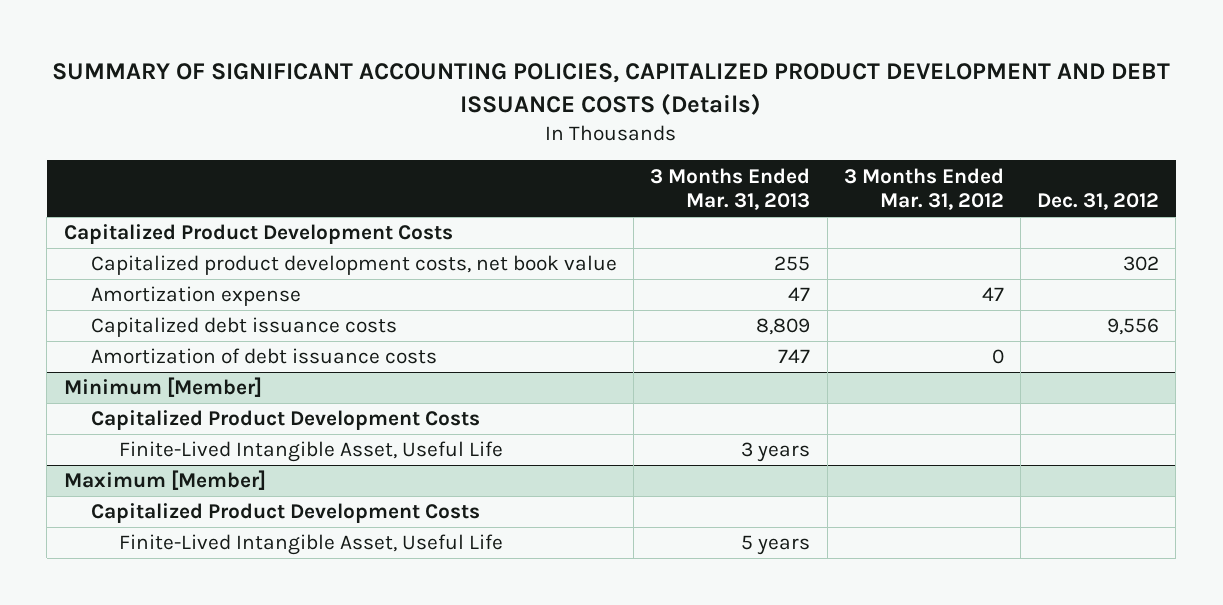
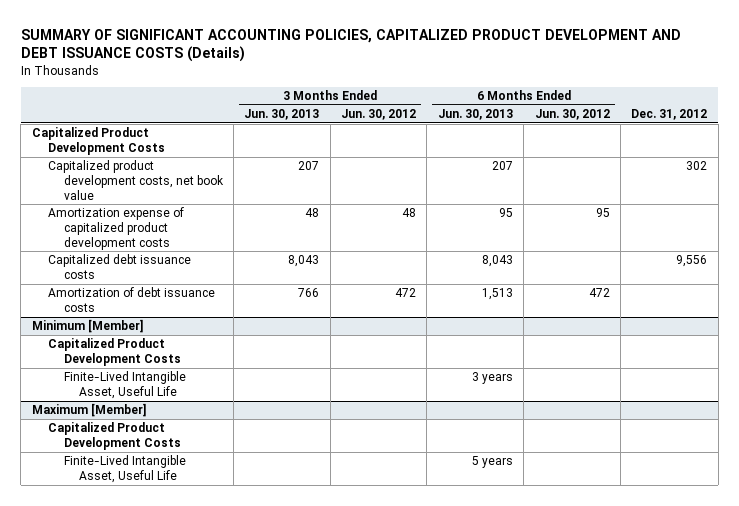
- | 3 Months Ended Mar. 31, 2013 | 3 Months Ended Mar. 31, 2012 | Dec. 31, 2012
+ | 3 Months Ended Jun. 30, 2013 | 3 Months Ended Jun. 30, 2012 | 6 Months Ended Jun. 30, 2013 | 6 Months Ended Jun. 30, 2012 | Dec. 31, 2012
- Amortization expense | 47 | 47 |
+ Amortization expense of capitalized product development costs | 48 | 48 | 95 | 95 |

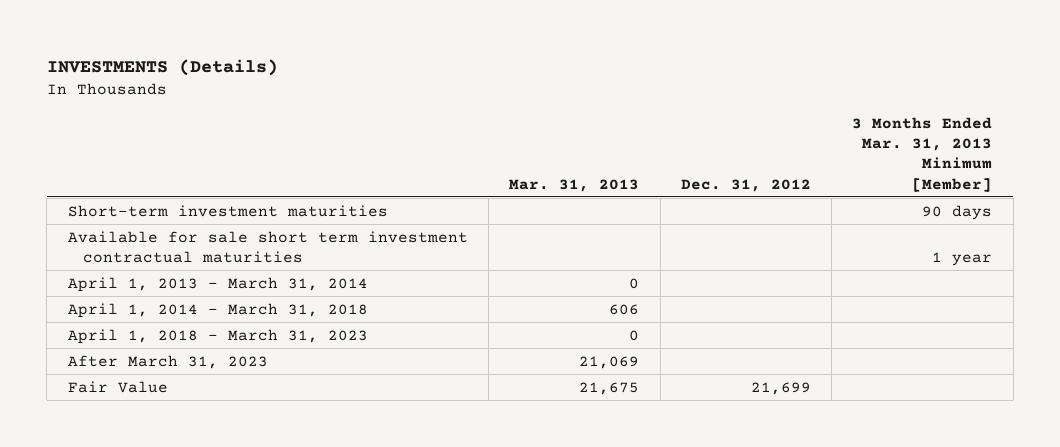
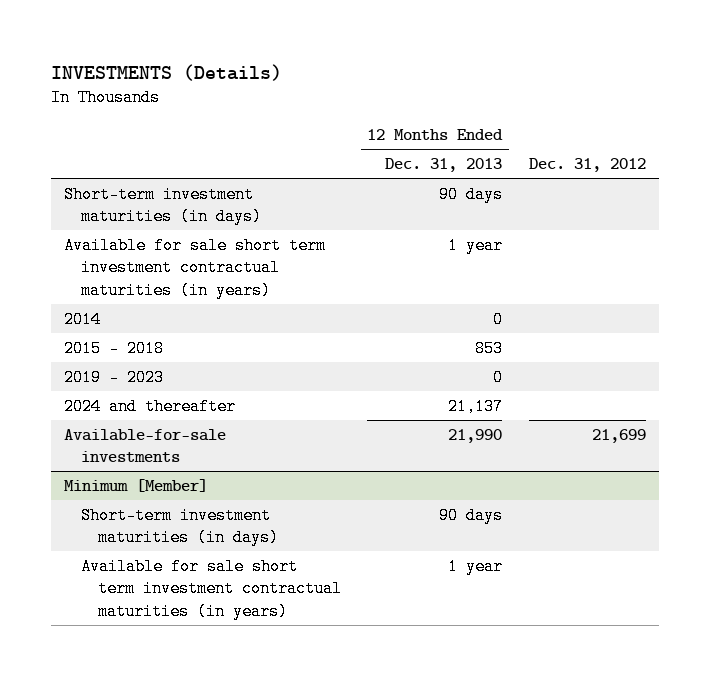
- | Mar. 31, 2013 | Dec. 31, 2012 | 3 Months Ended Mar. 31, 2013 Minimum [Member]
+ | 12 Months Ended Dec. 31, 2013 | Dec. 31, 2012
- Short-term investment maturities | | | 90 days
- Available for sale short term investment contractual maturities | | | 1 year
- April 1, 2013 - March 31, 2014 | 0 | |
- April 1, 2014 - March 31, 2018 | 606 | |
- April 1, 2018 - March 31, 2023 | 0 | |
- After March 31, 2023 | 21,069 | |
- Fair Value | 21,675 | 21,699 |
+ Short-term investment maturities (in days) | 90 days |
+ Available for sale short term investment contractual maturities (in years) | 1 year |
+ 2014 | 0 |
+ 2015 - 2018 | 853 |
+ 2019 - 2023 | 0 |
+ 2024 and thereafter | 21,137 |
+ Available-for-sale investments | 21,990 | 21,699
+ Minimum [Member]
+ Short-term investment maturities (in days) | 90 days |
+ Available for sale short term investment contractual maturities (in years) | 1 year |

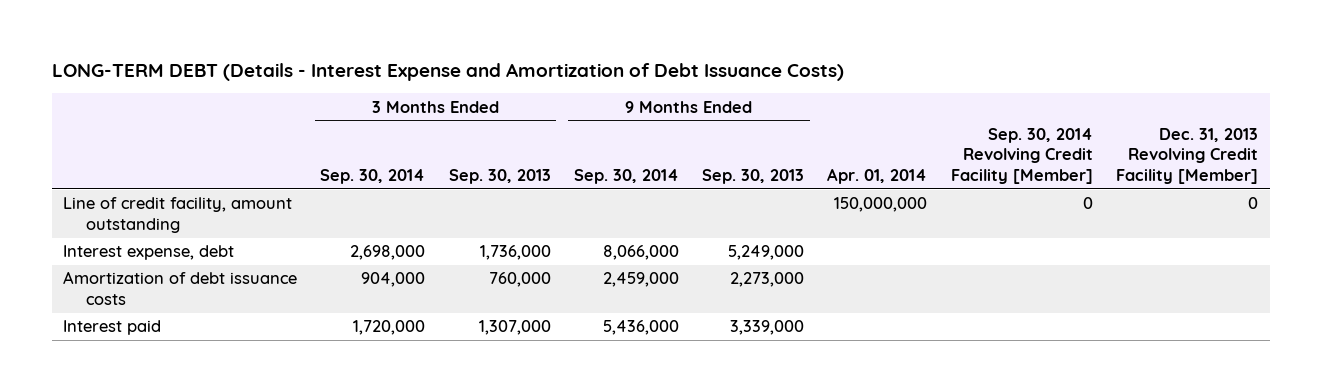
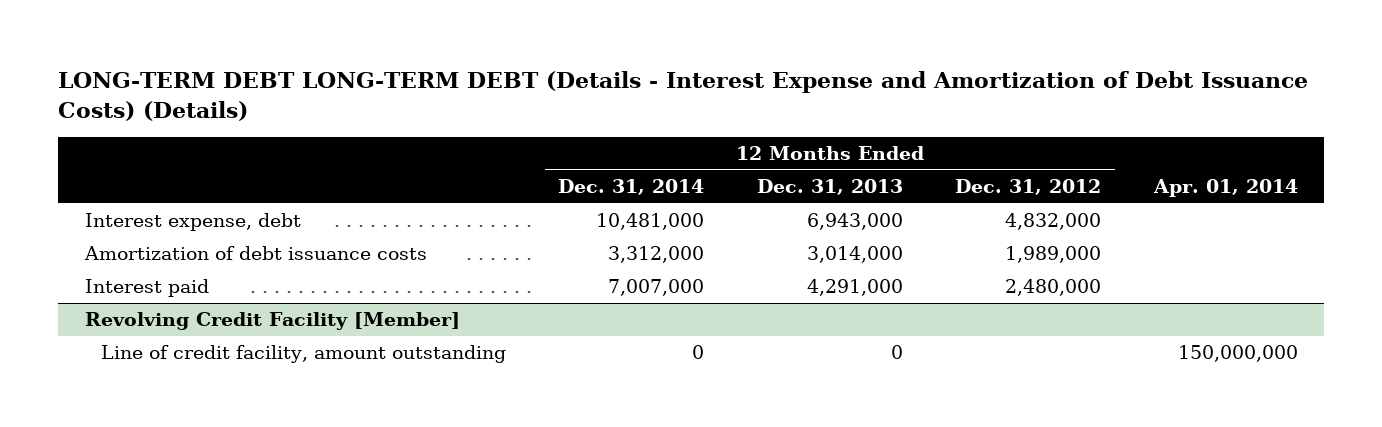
- LONG-TERM DEBT (Details - Interest Expense and Amortization of Debt Issuance Costs)
+ LONG-TERM DEBT LONG-TERM DEBT (Details - Interest Expense and Amortization of Debt Issuance Costs) (Details)
- | 3 Months Ended Sep. 30, 2014 | 3 Months Ended Sep. 30, 2013 | 9 Months Ended Sep. 30, 2014 | 9 Months Ended Sep. 30, 2013 | Apr. 01, 2014 | Sep. 30, 2014 Revolving Credit Facility [Member] | Dec. 31, 2013 Revolving Credit Facility [Member]
+ | 12 Months Ended Dec. 31, 2014 | 12 Months Ended Dec. 31, 2013 | 12 Months Ended Dec. 31, 2012 | Apr. 01, 2014
- Line of credit facility, amount outstanding | | | | | 150,000,000 | 0 | 0
+ Revolving Credit Facility [Member]
+ Line of credit facility, amount outstanding | 0 | 0 | | 150,000,000

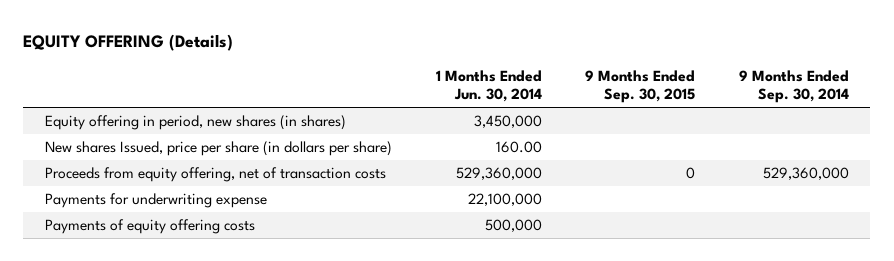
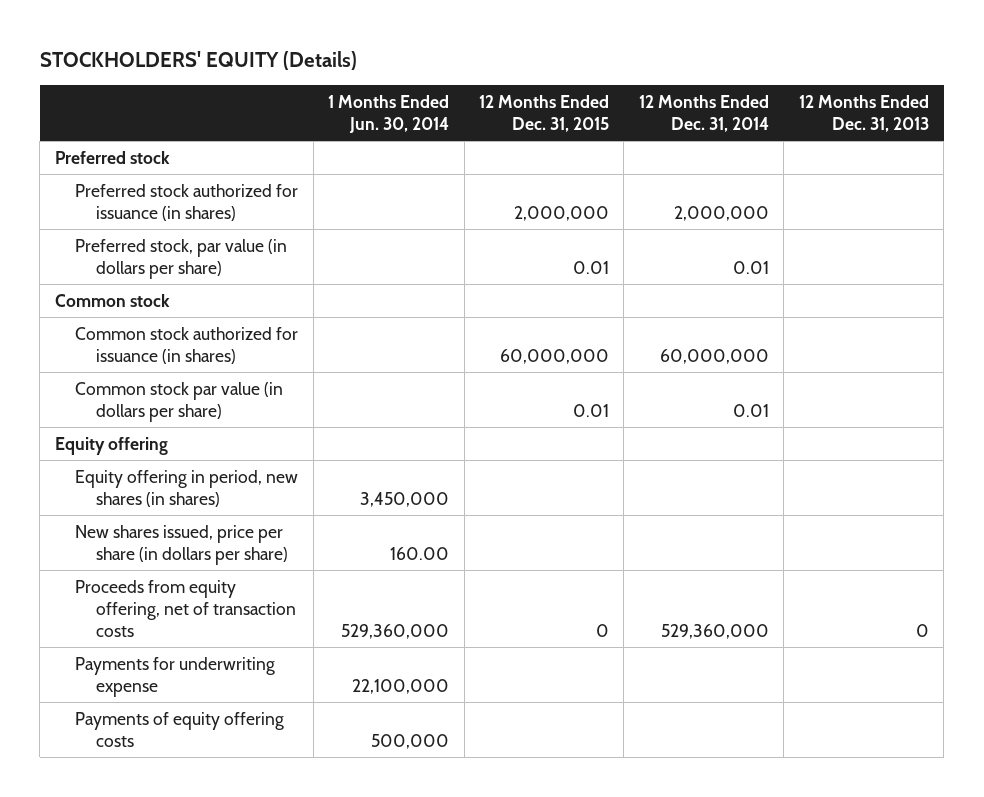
- EQUITY OFFERING (Details)
+ STOCKHOLDERS' EQUITY (Details)
- | 1 Months Ended Jun. 30, 2014 | 9 Months Ended Sep. 30, 2015 | 9 Months Ended Sep. 30, 2014
+ | 1 Months Ended Jun. 30, 2014 | 12 Months Ended Dec. 31, 2015 | 12 Months Ended Dec. 31, 2014 | 12 Months Ended Dec. 31, 2013
+ Preferred stock
+ Preferred stock authorized for issuance (in shares) | | 2,000,000 | 2,000,000 |
+ Preferred stock, par value (in dollars per share) | | 0.01 | 0.01 |
+ Common stock
+ Common stock authorized for issuance (in shares) | | 60,000,000 | 60,000,000 |
+ Common stock par value (in dollars per share) | | 0.01 | 0.01 |
+ Equity offering
- New shares Issued, price per share (in dollars per share) | 160.00 | |
+ New shares issued, price per share (in dollars per share) | 160.00 | | |

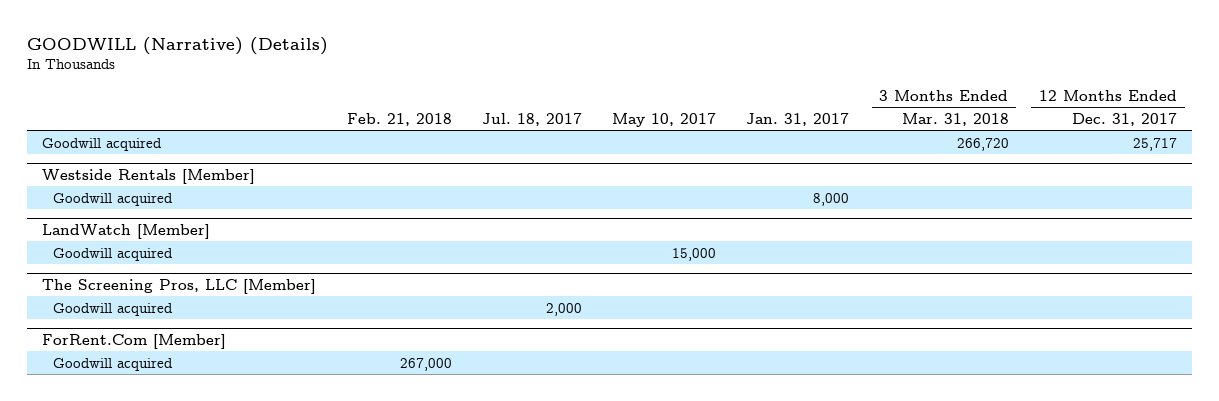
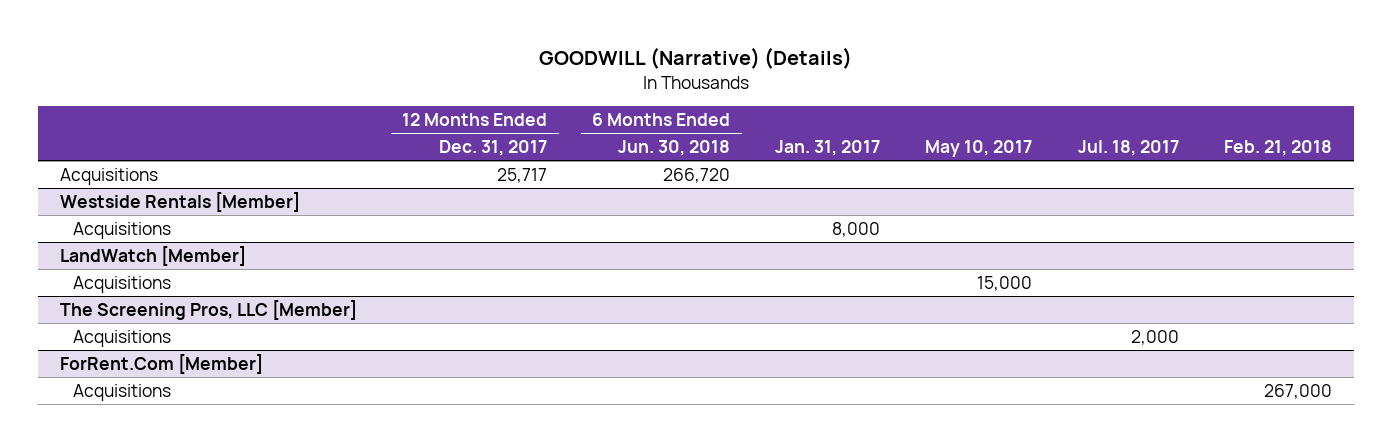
- | Feb. 21, 2018 | Jul. 18, 2017 | May 10, 2017 | Jan. 31, 2017 | 3 Months Ended Mar. 31, 2018 | 12 Months Ended Dec. 31, 2017
+ | 12 Months Ended Dec. 31, 2017 | 6 Months Ended Jun. 30, 2018 | Jan. 31, 2017 | May 10, 2017 | Jul. 18, 2017 | Feb. 21, 2018
- Goodwill acquired | | | | | 266,720 | 25,717
+ Acquisitions | 25,717 | 266,720 | | | |
@ Westside Rentals [Member]
- Goodwill acquired | | | | 8,000 | |
+ Acquisitions | | | 8,000 | | |
@ LandWatch [Member]
- Goodwill acquired | | | 15,000 | | |
+ Acquisitions | | | | 15,000 | |
@ The Screening Pros, LLC [Member]
- Goodwill acquired | | 2,000 | | | |
+ Acquisitions | | | | | 2,000 |
@ ForRent.Com [Member]
- Goodwill acquired | 267,000 | | | | |
+ Acquisitions | | | | | | 267,000

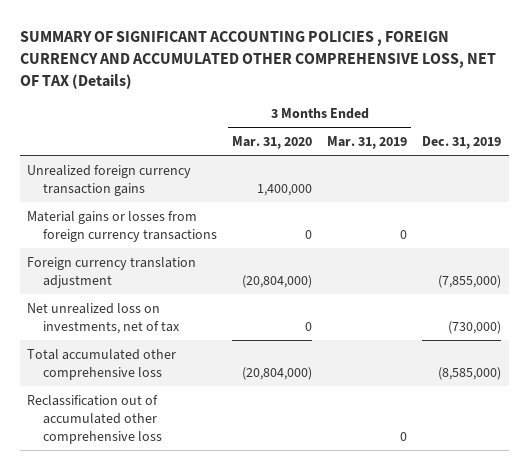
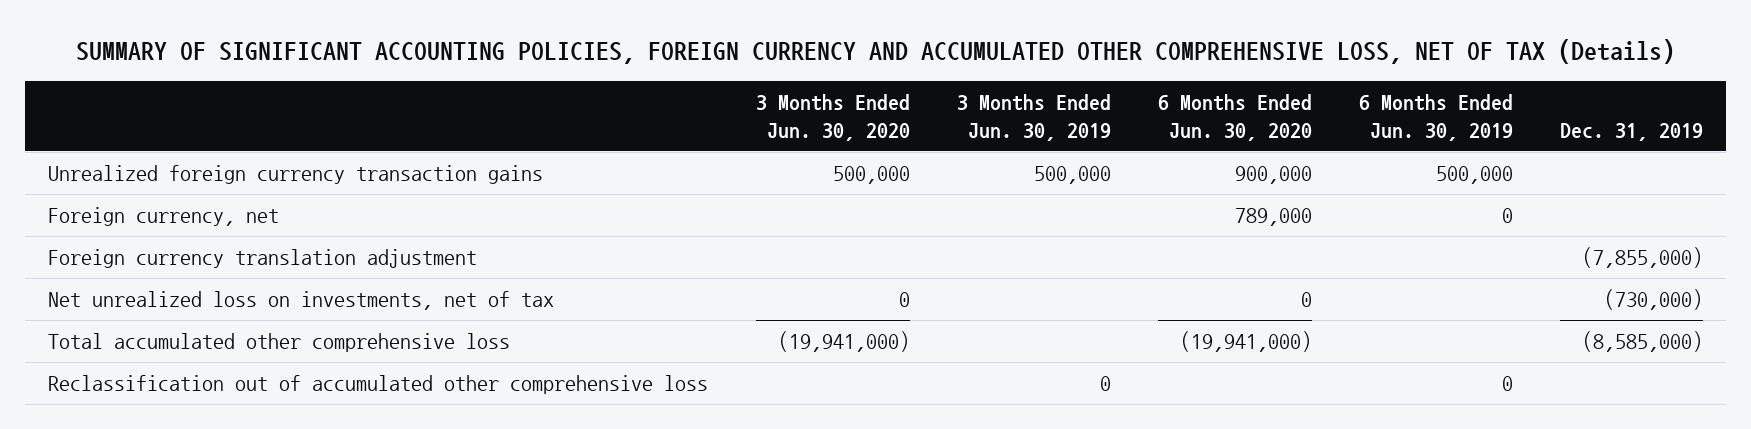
- SUMMARY OF SIGNIFICANT ACCOUNTING POLICIES , FOREIGN CURRENCY AND ACCUMULATED OTHER COMPREHENSIVE LOSS, NET OF TAX (Details)
+ SUMMARY OF SIGNIFICANT ACCOUNTING POLICIES, FOREIGN CURRENCY AND ACCUMULATED OTHER COMPREHENSIVE LOSS, NET OF TAX (Details)
- | 3 Months Ended Mar. 31, 2020 | 3 Months Ended Mar. 31, 2019 | Dec. 31, 2019
+ | 3 Months Ended Jun. 30, 2020 | 3 Months Ended Jun. 30, 2019 | 6 Months Ended Jun. 30, 2020 | 6 Months Ended Jun. 30, 2019 | Dec. 31, 2019
- Material gains or losses from foreign currency transactions | 0 | 0 |
+ Foreign currency, net | | | 789,000 | 0 |

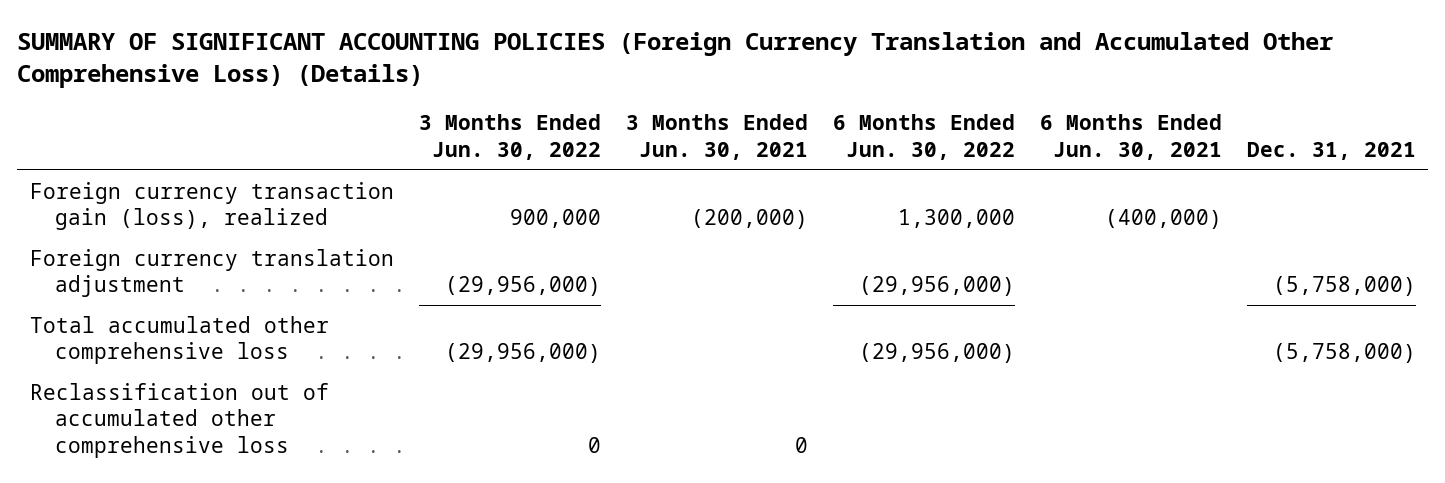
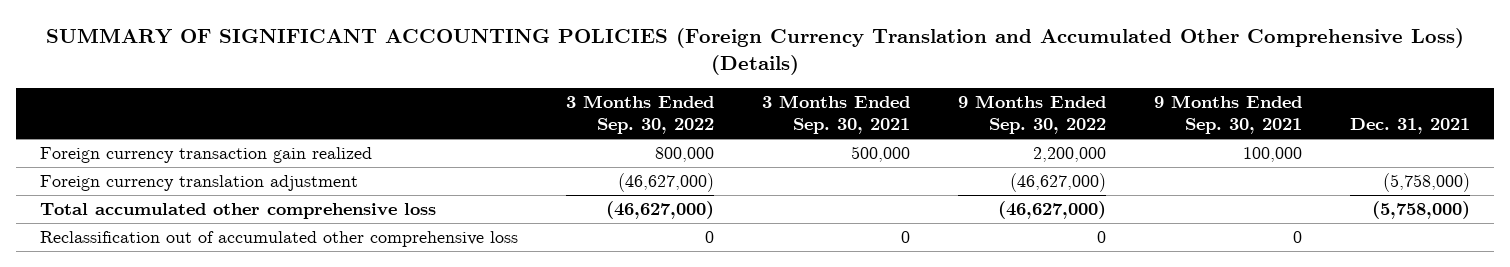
- | 3 Months Ended Jun. 30, 2022 | 3 Months Ended Jun. 30, 2021 | 6 Months Ended Jun. 30, 2022 | 6 Months Ended Jun. 30, 2021 | Dec. 31, 2021
+ | 3 Months Ended Sep. 30, 2022 | 3 Months Ended Sep. 30, 2021 | 9 Months Ended Sep. 30, 2022 | 9 Months Ended Sep. 30, 2021 | Dec. 31, 2021
- Foreign currency transaction gain (loss), realized | 900,000 | (200,000) | 1,300,000 | (400,000) |
+ Foreign currency transaction gain realized | 800,000 | 500,000 | 2,200,000 | 100,000 |

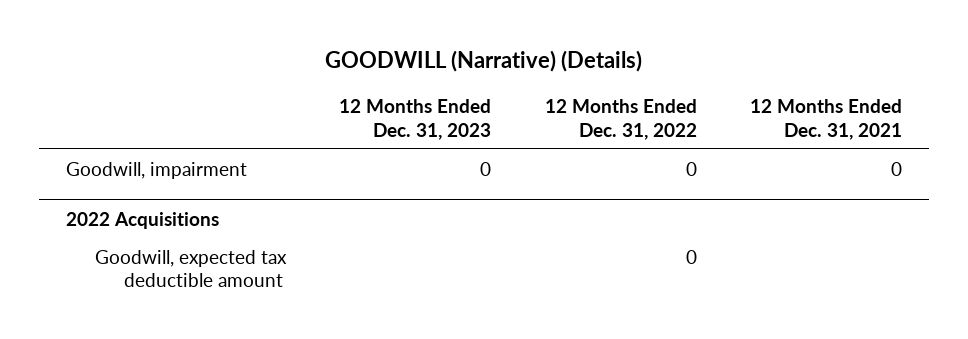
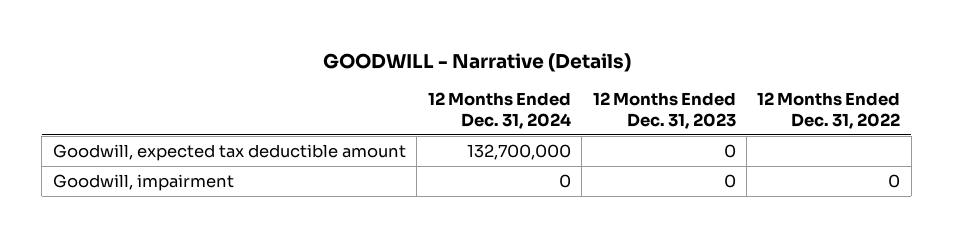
- GOODWILL (Narrative) (Details)
+ GOODWILL - Narrative (Details)
- | 12 Months Ended Dec. 31, 2023 | 12 Months Ended Dec. 31, 2022 | 12 Months Ended Dec. 31, 2021
+ | 12 Months Ended Dec. 31, 2024 | 12 Months Ended Dec. 31, 2023 | 12 Months Ended Dec. 31, 2022
+ Goodwill, expected tax deductible amount | 132,700,000 | 0 |
- 2022 Acquisitions
- Goodwill, expected tax deductible amount | | 0 |

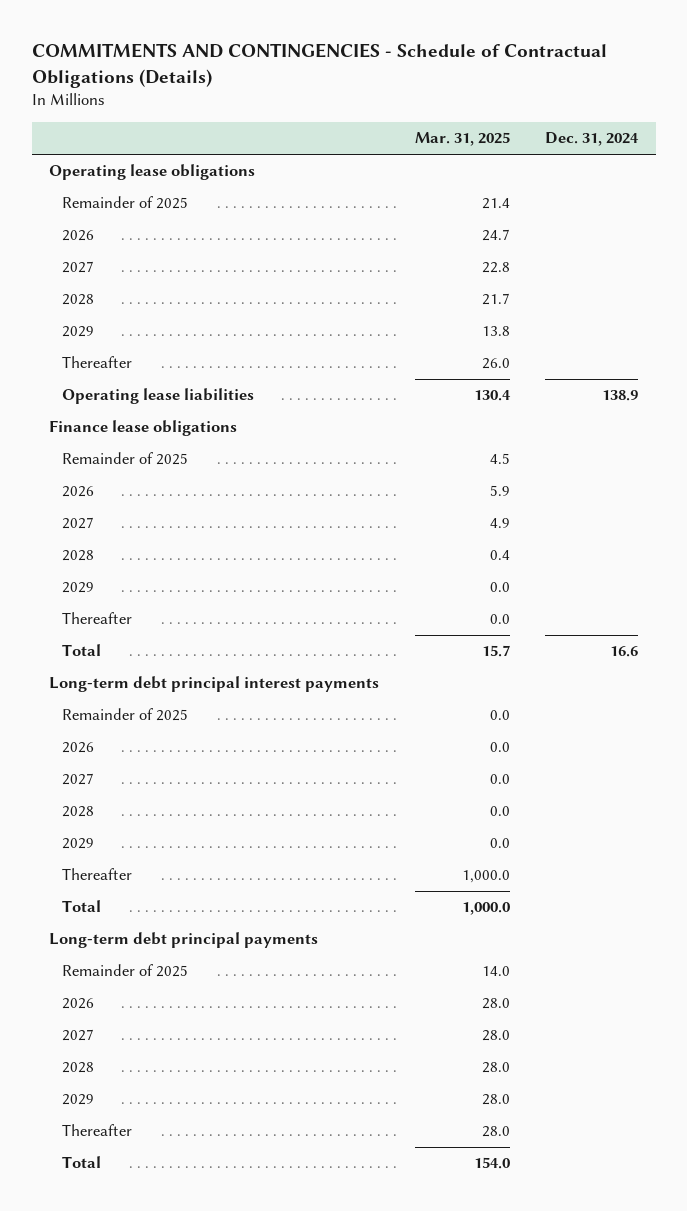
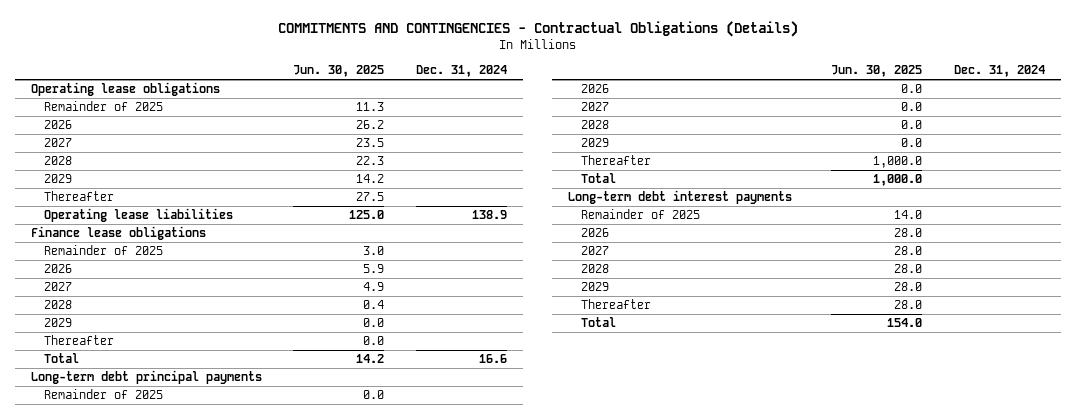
- COMMITMENTS AND CONTINGENCIES - Schedule of Contractual Obligations (Details)
+ COMMITMENTS AND CONTINGENCIES - Contractual Obligations (Details)
- | Mar. 31, 2025 | Dec. 31, 2024
+ | Jun. 30, 2025 | Dec. 31, 2024
- Long-term debt principal interest payments
moved up: Long-term debt principal payments
+ Long-term debt interest payments

